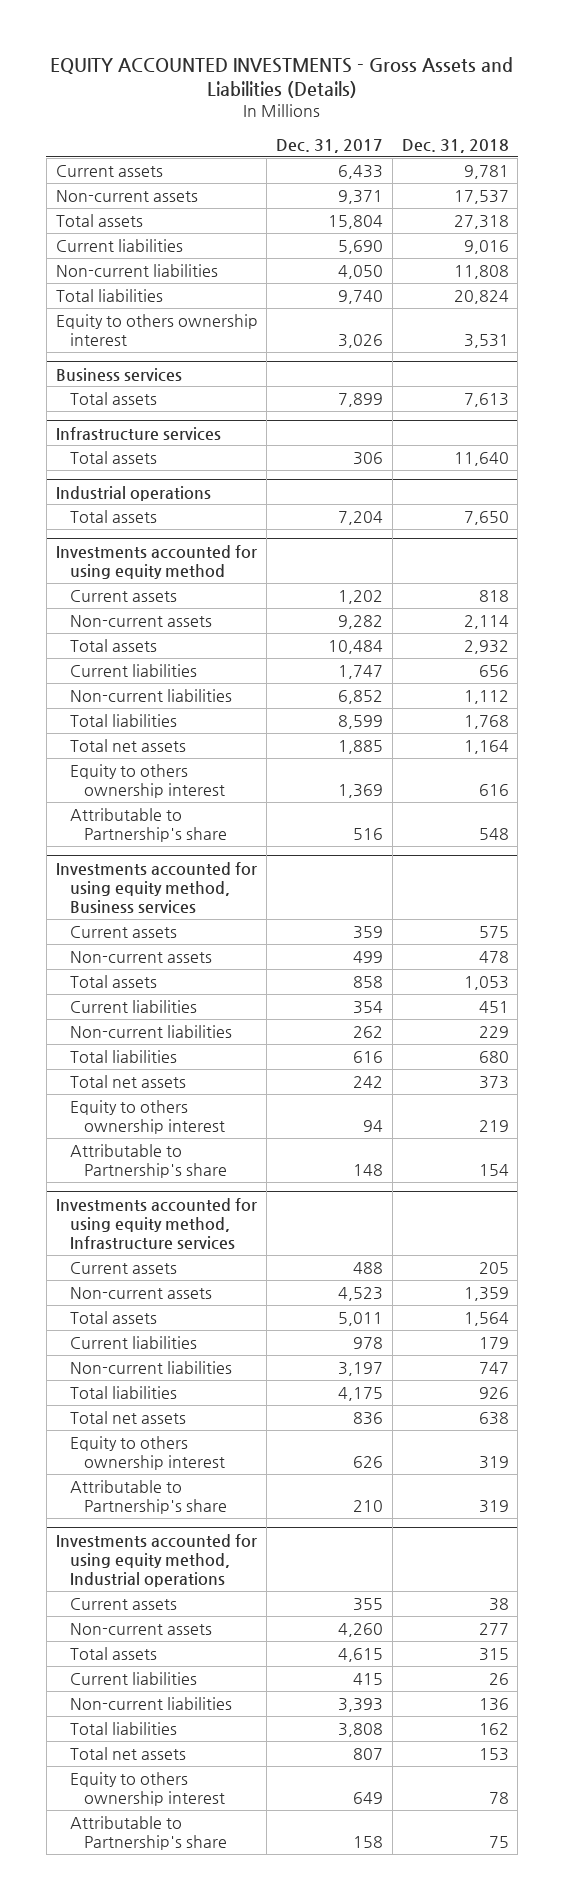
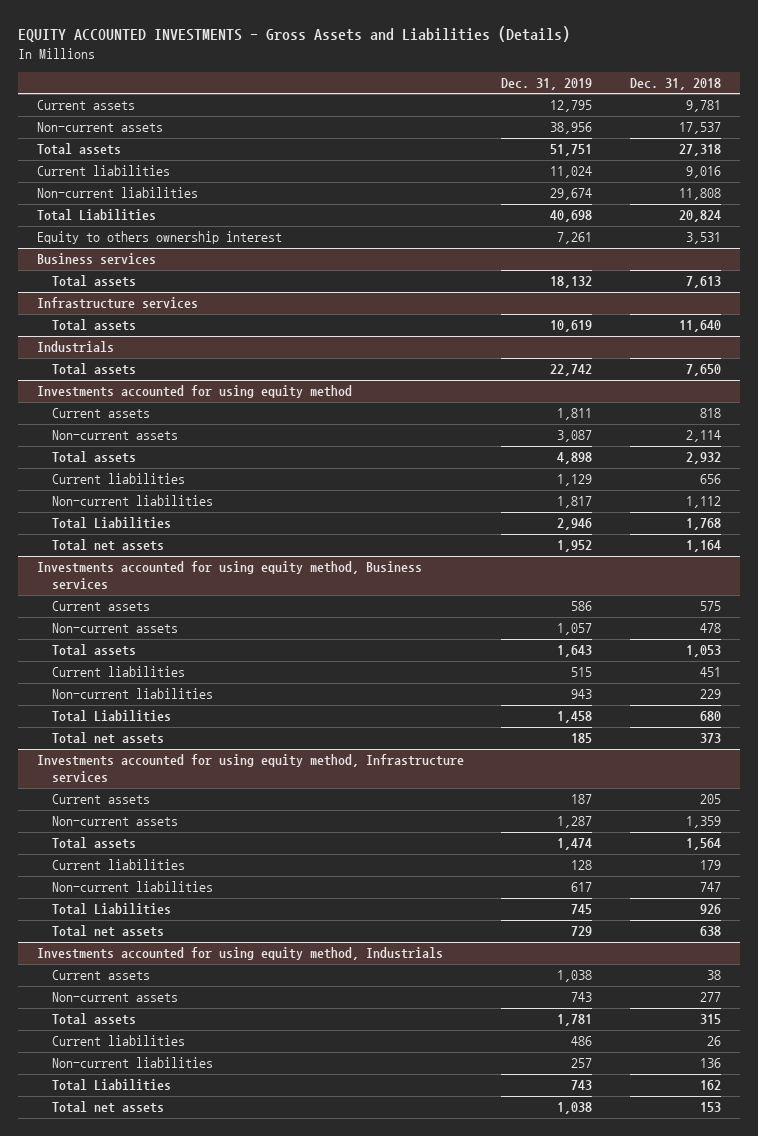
- | Dec. 31, 2017 | Dec. 31, 2018
+ | Dec. 31, 2019 | Dec. 31, 2018
- Total liabilities | 9,740 | 20,824
+ Total Liabilities | 40,698 | 20,824
- Industrial operations
+ Industrials
@ Investments accounted for using equity method
- Total liabilities | 8,599 | 1,768
+ Total Liabilities | 2,946 | 1,768
- Equity to others ownership interest | 1,369 | 616
- Attributable to Partnership's share | 516 | 548
@ Investments accounted for using equity method, Business services
- Total liabilities | 616 | 680
+ Total Liabilities | 1,458 | 680
- Equity to others ownership interest | 94 | 219
- Attributable to Partnership's share | 148 | 154
@ Investments accounted for using equity method, Infrastructure services
- Total liabilities | 4,175 | 926
+ Total Liabilities | 745 | 926
- Equity to others ownership interest | 626 | 319
- Attributable to Partnership's share | 210 | 319
- Investments accounted for using equity method, Industrial operations
+ Investments accounted for using equity method, Industrials
- Total liabilities | 3,808 | 162
+ Total Liabilities | 743 | 162
- Equity to others ownership interest | 649 | 78
- Attributable to Partnership's share | 158 | 75

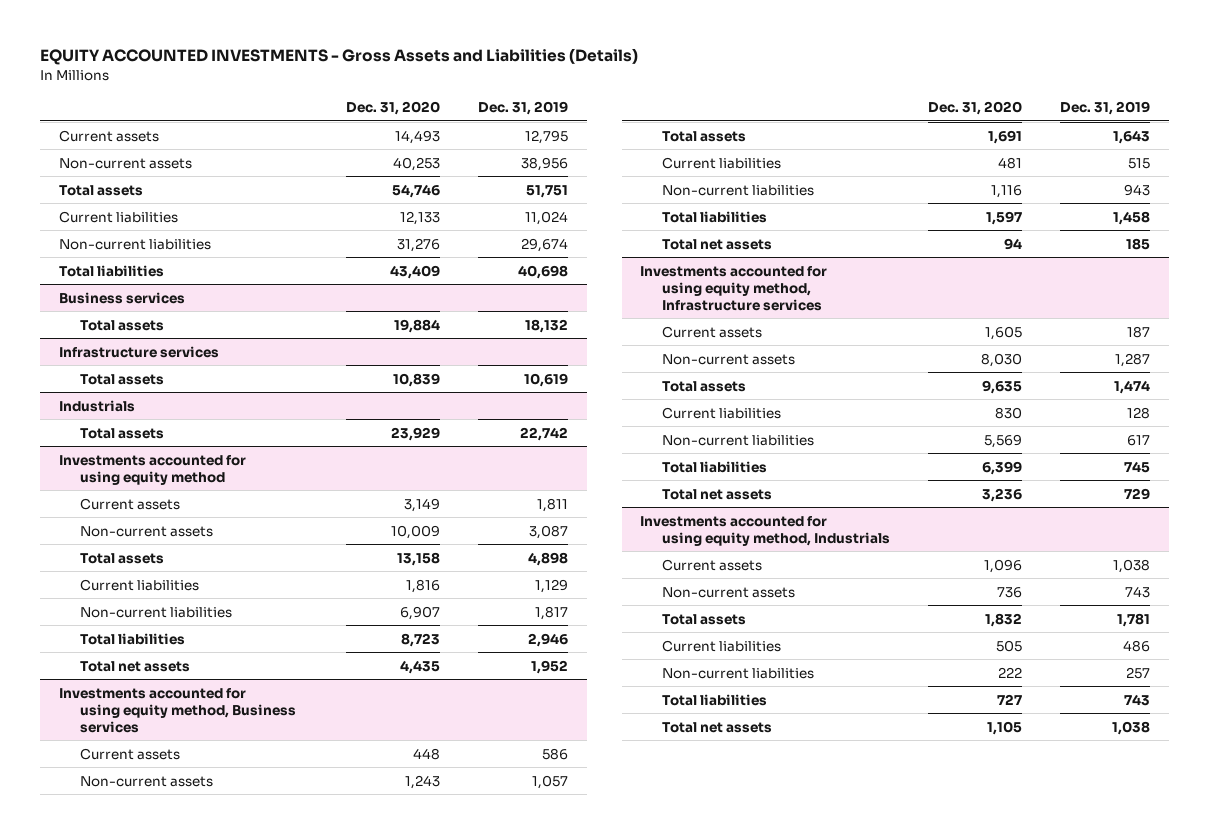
- | Dec. 31, 2019 | Dec. 31, 2018
+ | Dec. 31, 2020 | Dec. 31, 2019
- Total Liabilities | 40,698 | 20,824
- Equity to others ownership interest | 7,261 | 3,531
+ Total liabilities | 43,409 | 40,698
@ Investments accounted for using equity method
- Total Liabilities | 2,946 | 1,768
+ Total liabilities | 8,723 | 2,946
@ Investments accounted for using equity method, Business services
- Total Liabilities | 1,458 | 680
+ Total liabilities | 1,597 | 1,458
@ Investments accounted for using equity method, Infrastructure services
- Total Liabilities | 745 | 926
+ Total liabilities | 6,399 | 745
@ Investments accounted for using equity method, Industrials
- Total Liabilities | 743 | 162
+ Total liabilities | 727 | 743

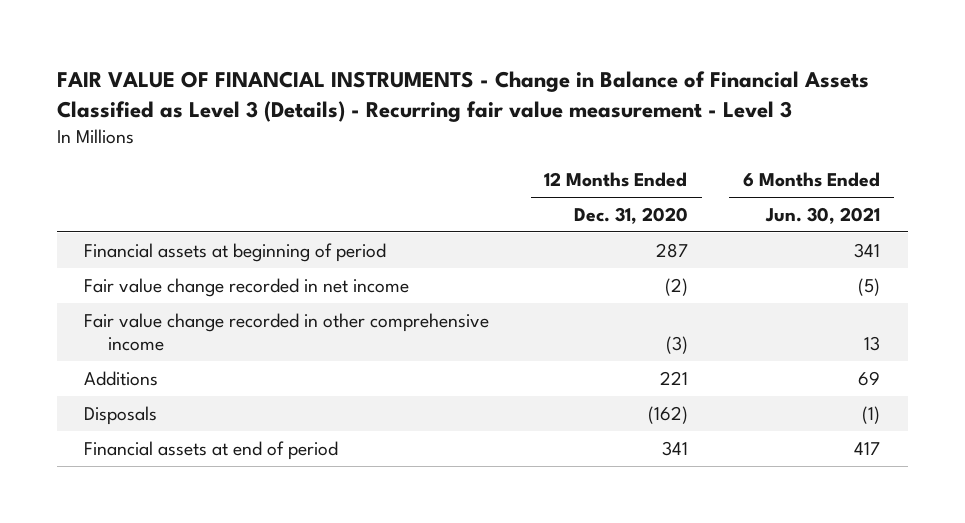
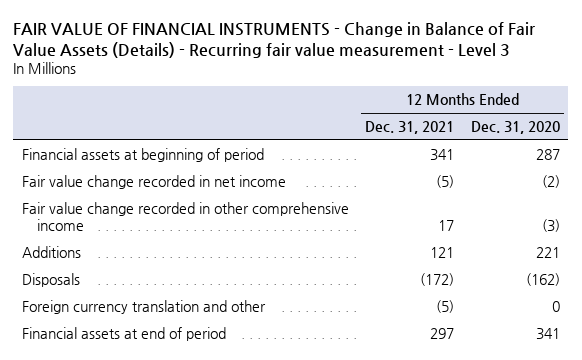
- FAIR VALUE OF FINANCIAL INSTRUMENTS - Change in Balance of Financial Assets Classified as Level 3 (Details) - Recurring fair value measurement - Level 3
+ FAIR VALUE OF FINANCIAL INSTRUMENTS - Change in Balance of Fair Value Assets (Details) - Recurring fair value measurement - Level 3
- | 12 Months Ended Dec. 31, 2020 | 6 Months Ended Jun. 30, 2021
+ | 12 Months Ended Dec. 31, 2021 | 12 Months Ended Dec. 31, 2020
+ Foreign currency translation and other | (5) | 0

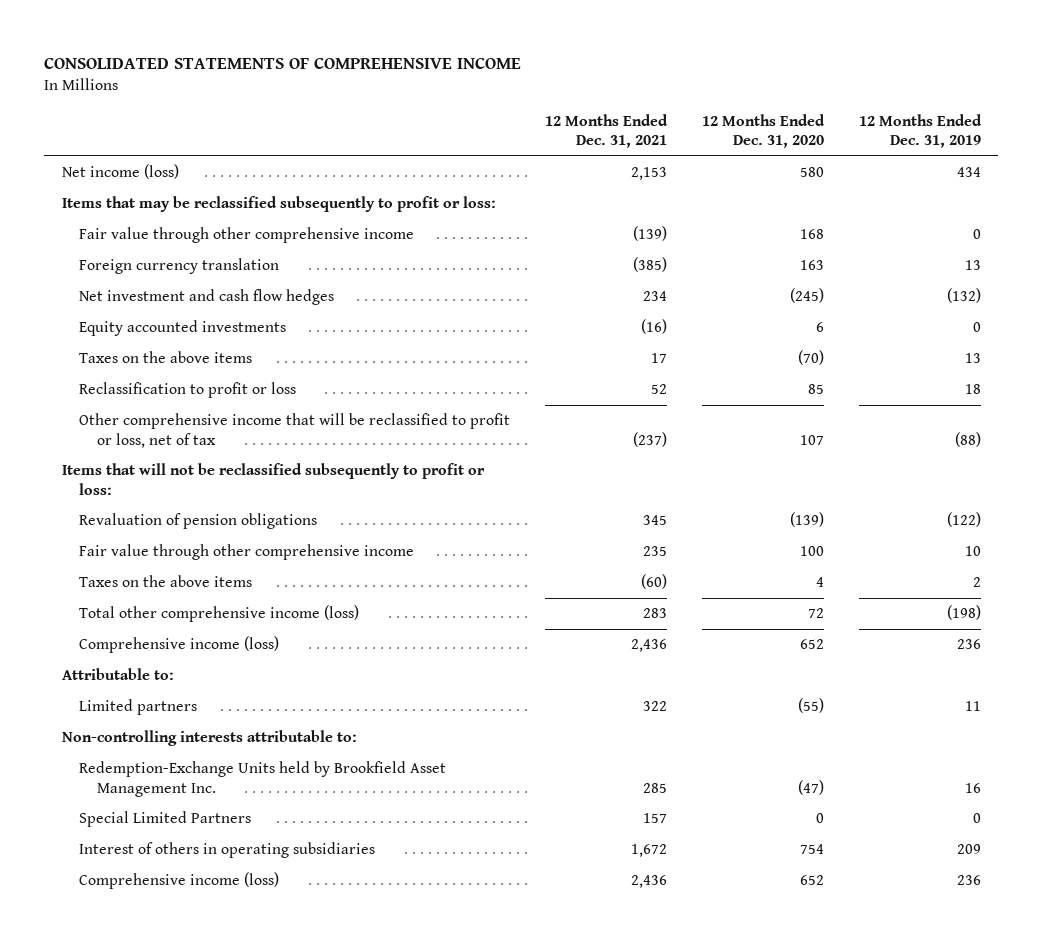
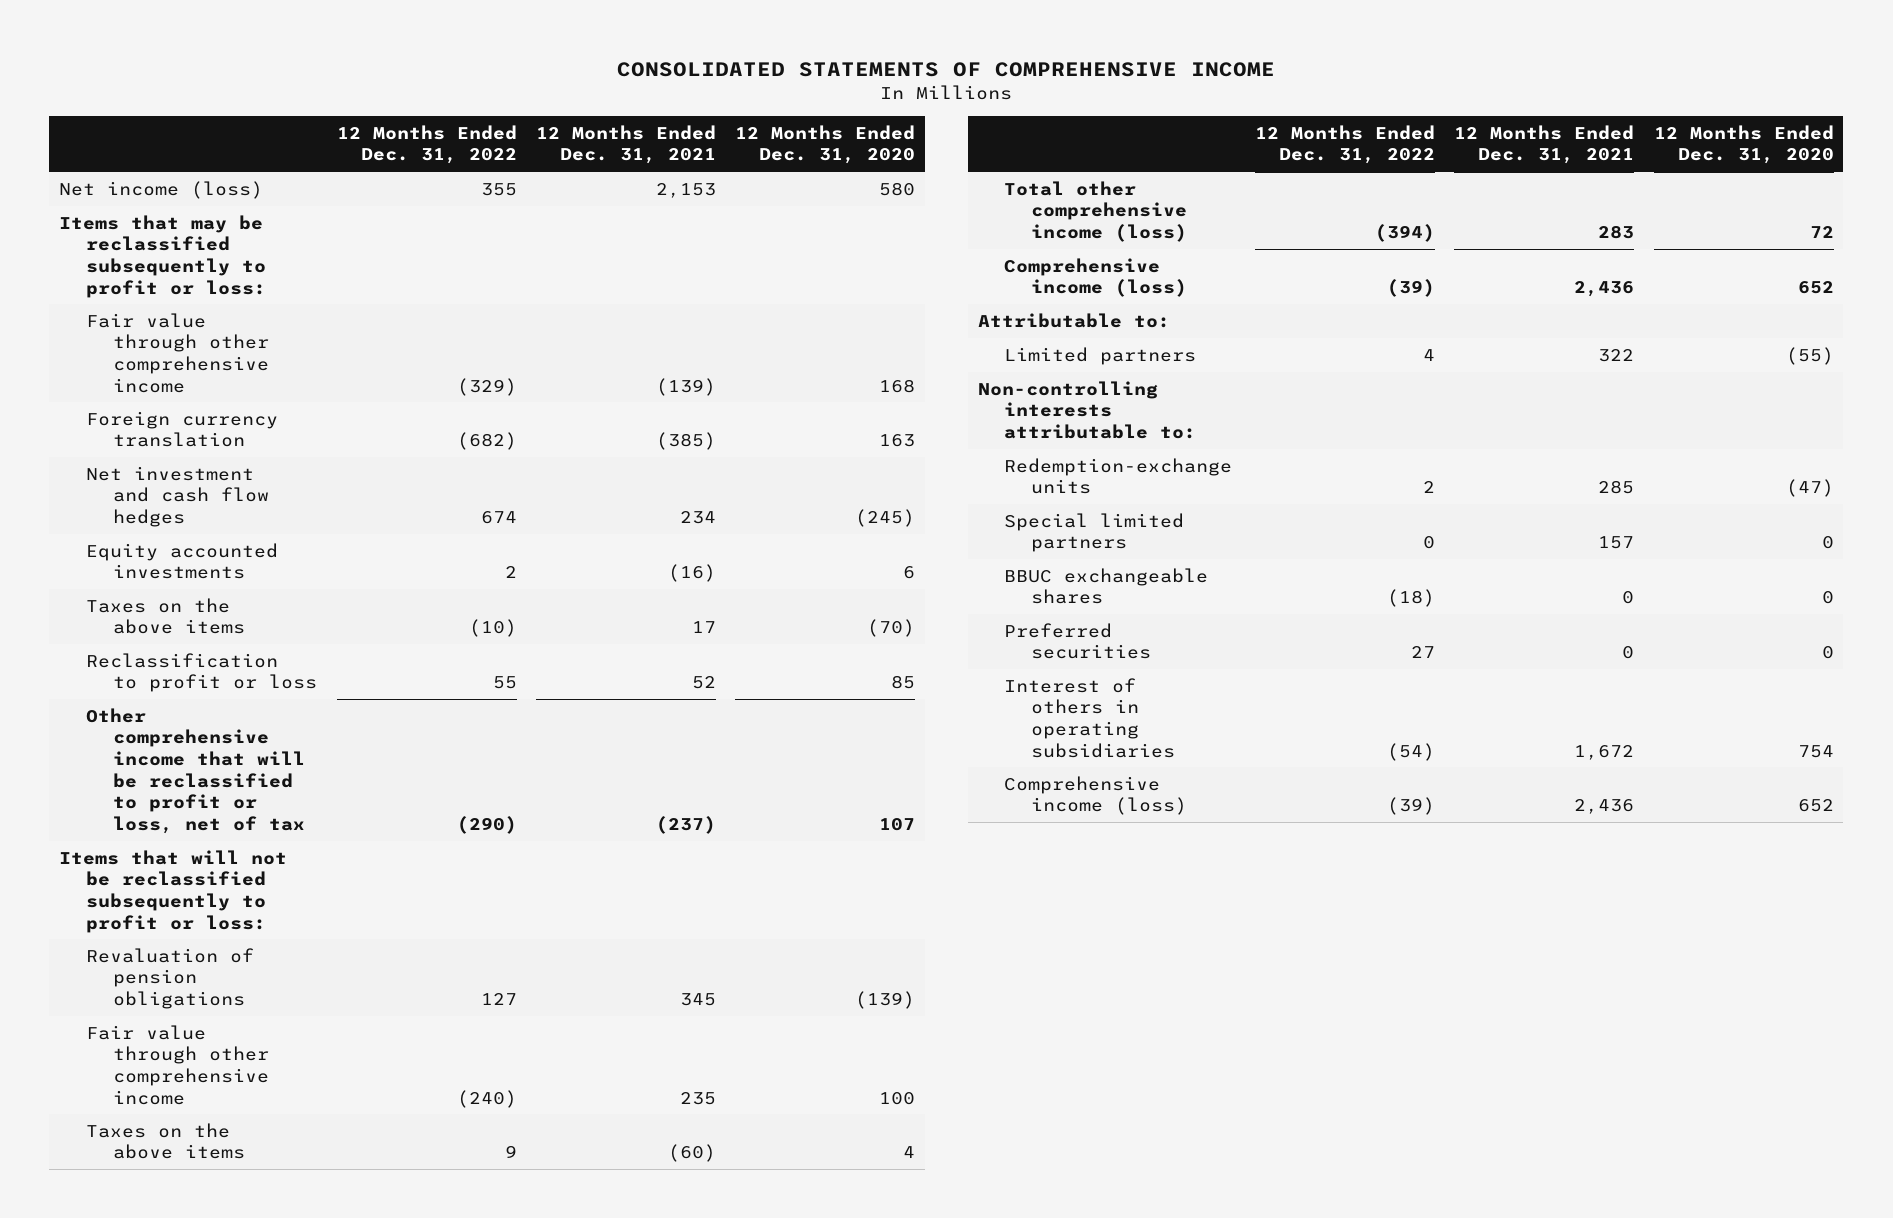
- | 12 Months Ended Dec. 31, 2021 | 12 Months Ended Dec. 31, 2020 | 12 Months Ended Dec. 31, 2019
+ | 12 Months Ended Dec. 31, 2022 | 12 Months Ended Dec. 31, 2021 | 12 Months Ended Dec. 31, 2020
- Redemption-Exchange Units held by Brookfield Asset Management Inc. | 285 | (47) | 16
- Special Limited Partners | 157 | 0 | 0
+ Redemption-exchange units | 2 | 285 | (47)
+ Special limited partners | 0 | 157 | 0
+ BBUC exchangeable shares | (18) | 0 | 0
+ Preferred securities | 27 | 0 | 0

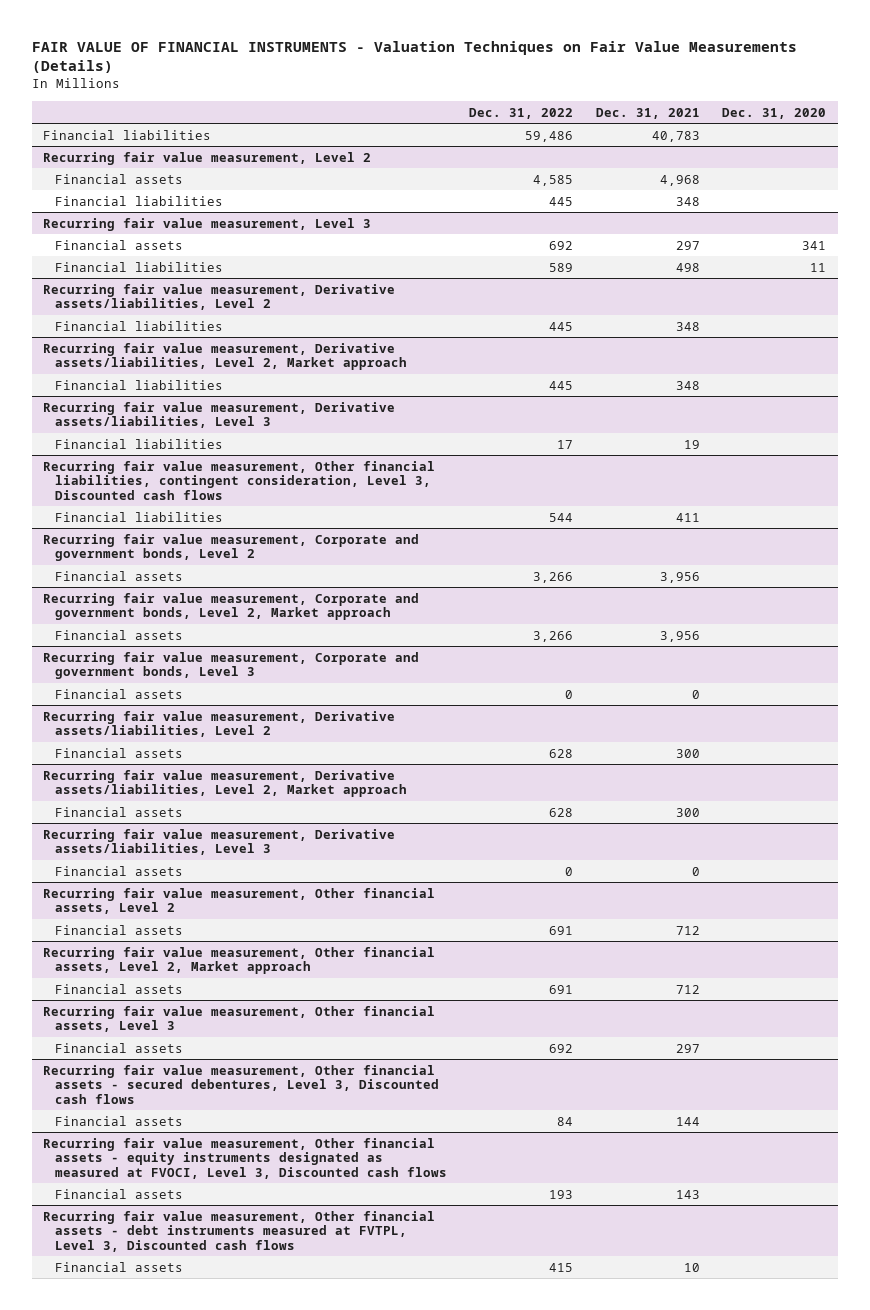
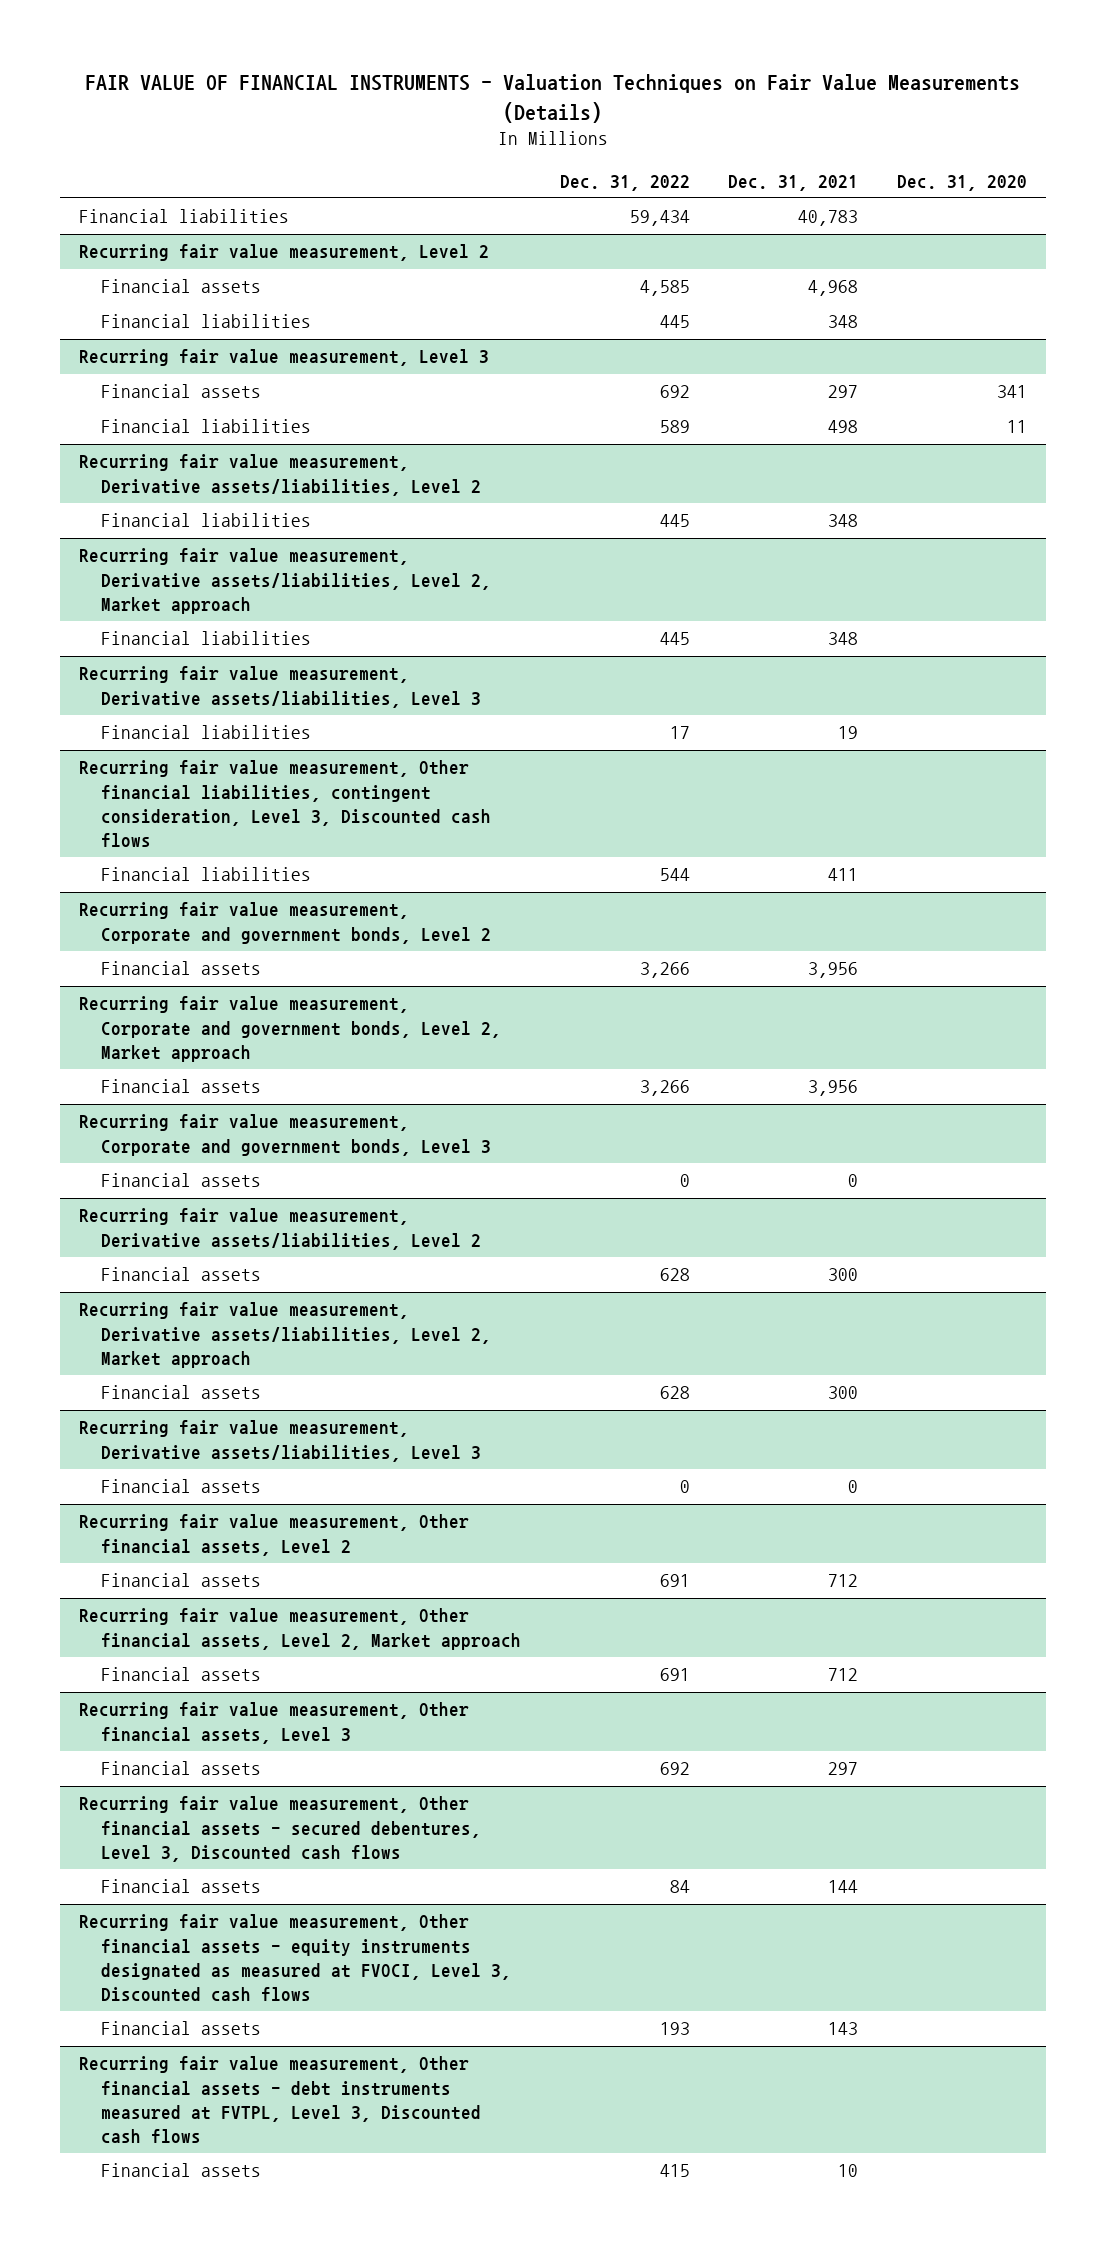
- Financial liabilities | 59,486 | 40,783 |
+ Financial liabilities | 59,434 | 40,783 |

